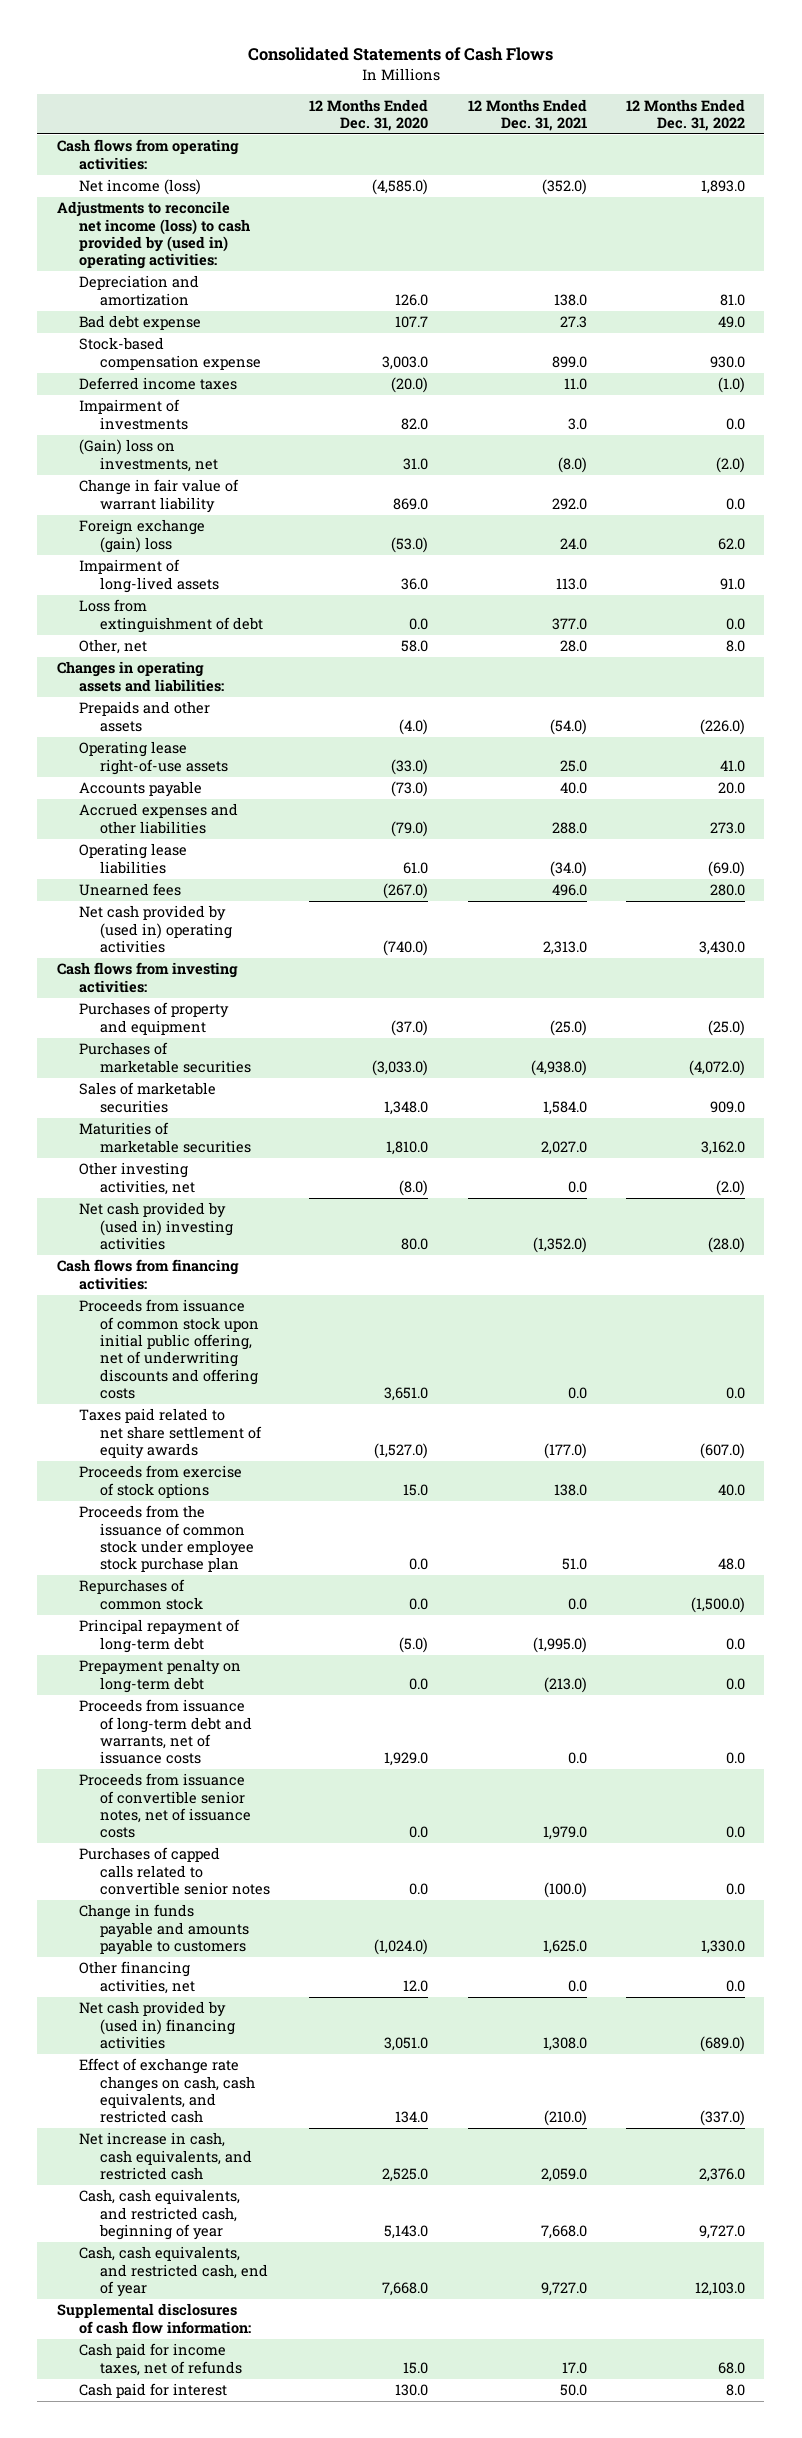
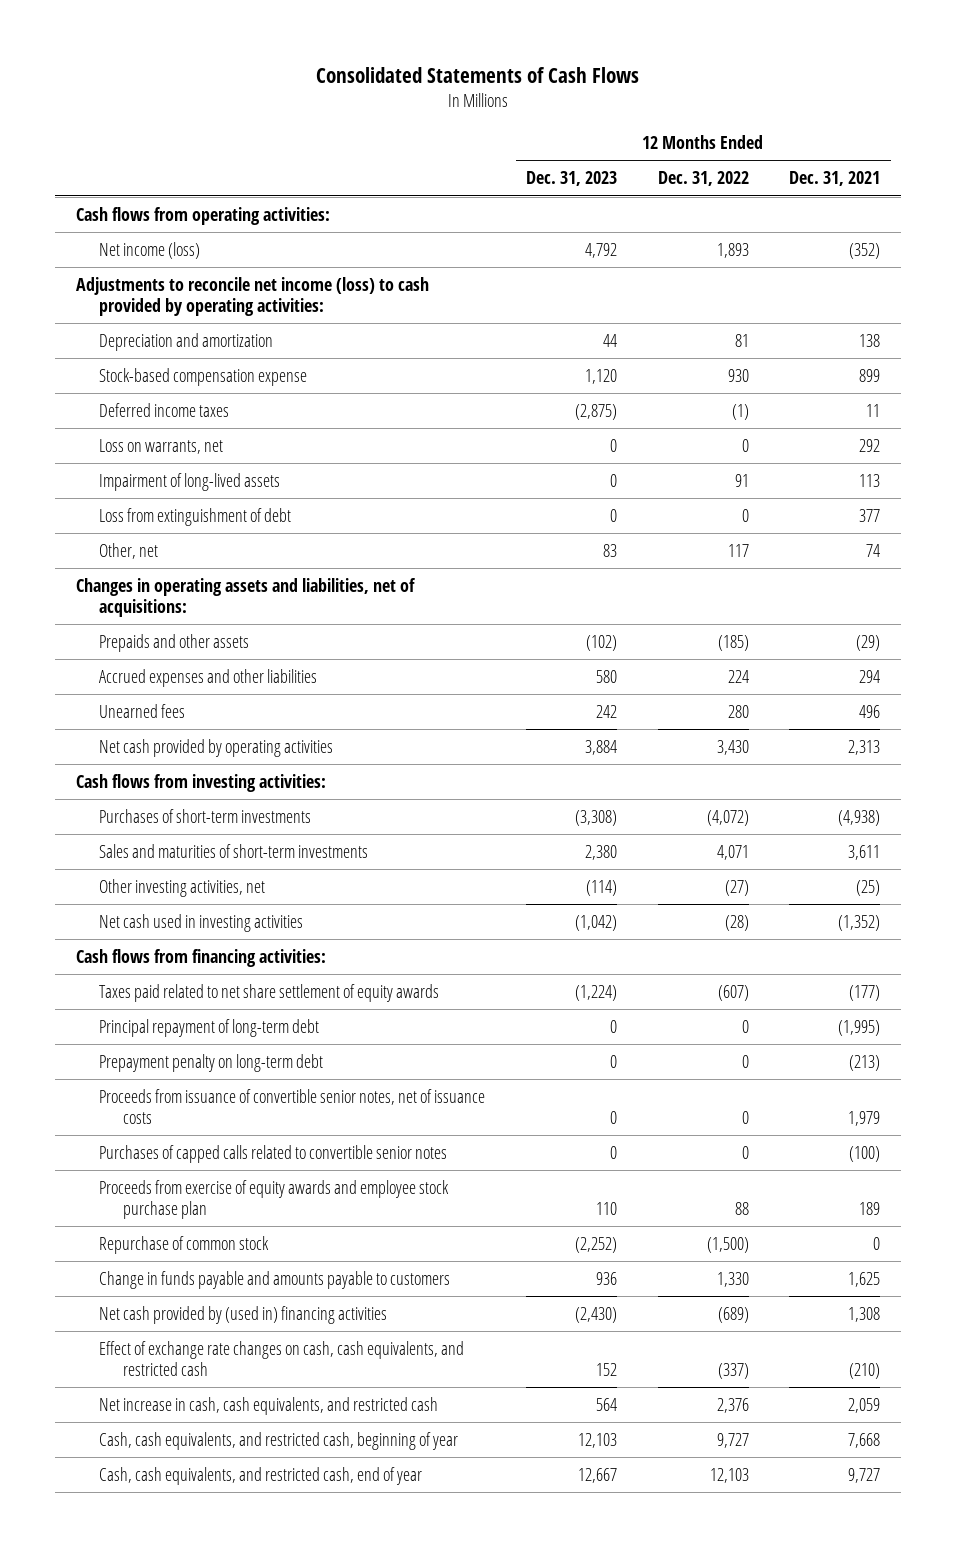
- | 12 Months Ended Dec. 31, 2020 | 12 Months Ended Dec. 31, 2021 | 12 Months Ended Dec. 31, 2022
+ | 12 Months Ended Dec. 31, 2023 | 12 Months Ended Dec. 31, 2022 | 12 Months Ended Dec. 31, 2021
- Net income (loss) | (4,585.0) | (352.0) | 1,893.0
- Adjustments to reconcile net income (loss) to cash provided by (used in) operating activities:
- Depreciation and amortization | 126.0 | 138.0 | 81.0
- Bad debt expense | 107.7 | 27.3 | 49.0
- Stock-based compensation expense | 3,003.0 | 899.0 | 930.0
- Deferred income taxes | (20.0) | 11.0 | (1.0)
- Impairment of investments | 82.0 | 3.0 | 0.0
- (Gain) loss on investments, net | 31.0 | (8.0) | (2.0)
- Change in fair value of warrant liability | 869.0 | 292.0 | 0.0
- Foreign exchange (gain) loss | (53.0) | 24.0 | 62.0
- Impairment of long-lived assets | 36.0 | 113.0 | 91.0
- Loss from extinguishment of debt | 0.0 | 377.0 | 0.0
- Other, net | 58.0 | 28.0 | 8.0
- Changes in operating assets and liabilities:
- Prepaids and other assets | (4.0) | (54.0) | (226.0)
- Operating lease right-of-use assets | (33.0) | 25.0 | 41.0
- Accounts payable | (73.0) | 40.0 | 20.0
- Accrued expenses and other liabilities | (79.0) | 288.0 | 273.0
- Operating lease liabilities | 61.0 | (34.0) | (69.0)
- Unearned fees | (267.0) | 496.0 | 280.0
- Net cash provided by (used in) operating activities | (740.0) | 2,313.0 | 3,430.0
+ Net income (loss) | 4,792 | 1,893 | (352)
+ Adjustments to reconcile net income (loss) to cash provided by operating activities:
+ Depreciation and amortization | 44 | 81 | 138
+ Stock-based compensation expense | 1,120 | 930 | 899
+ Deferred income taxes | (2,875) | (1) | 11
+ Loss on warrants, net | 0 | 0 | 292
+ Impairment of long-lived assets | 0 | 91 | 113
+ Loss from extinguishment of debt | 0 | 0 | 377
+ Other, net | 83 | 117 | 74
+ Changes in operating assets and liabilities, net of acquisitions:
+ Prepaids and other assets | (102) | (185) | (29)
+ Accrued expenses and other liabilities | 580 | 224 | 294
+ Unearned fees | 242 | 280 | 496
+ Net cash provided by operating activities | 3,884 | 3,430 | 2,313
- Purchases of property and equipment | (37.0) | (25.0) | (25.0)
- Purchases of marketable securities | (3,033.0) | (4,938.0) | (4,072.0)
- Sales of marketable securities | 1,348.0 | 1,584.0 | 909.0
- Maturities of marketable securities | 1,810.0 | 2,027.0 | 3,162.0
- Other investing activities, net | (8.0) | 0.0 | (2.0)
- Net cash provided by (used in) investing activities | 80.0 | (1,352.0) | (28.0)
+ Purchases of short-term investments | (3,308) | (4,072) | (4,938)
+ Sales and maturities of short-term investments | 2,380 | 4,071 | 3,611
+ Other investing activities, net | (114) | (27) | (25)
+ Net cash used in investing activities | (1,042) | (28) | (1,352)
- Proceeds from issuance of common stock upon initial public offering, net of underwriting discounts and offering costs | 3,651.0 | 0.0 | 0.0
- Taxes paid related to net share settlement of equity awards | (1,527.0) | (177.0) | (607.0)
- Proceeds from exercise of stock options | 15.0 | 138.0 | 40.0
- Proceeds from the issuance of common stock under employee stock purchase plan | 0.0 | 51.0 | 48.0
- Repurchases of common stock | 0.0 | 0.0 | (1,500.0)
- Principal repayment of long-term debt | (5.0) | (1,995.0) | 0.0
- Prepayment penalty on long-term debt | 0.0 | (213.0) | 0.0
- Proceeds from issuance of long-term debt and warrants, net of issuance costs | 1,929.0 | 0.0 | 0.0
- Proceeds from issuance of convertible senior notes, net of issuance costs | 0.0 | 1,979.0 | 0.0
- Purchases of capped calls related to convertible senior notes | 0.0 | (100.0) | 0.0
- Change in funds payable and amounts payable to customers | (1,024.0) | 1,625.0 | 1,330.0
- Other financing activities, net | 12.0 | 0.0 | 0.0
- Net cash provided by (used in) financing activities | 3,051.0 | 1,308.0 | (689.0)
- Effect of exchange rate changes on cash, cash equivalents, and restricted cash | 134.0 | (210.0) | (337.0)
- Net increase in cash, cash equivalents, and restricted cash | 2,525.0 | 2,059.0 | 2,376.0
- Cash, cash equivalents, and restricted cash, beginning of year | 5,143.0 | 7,668.0 | 9,727.0
- Cash, cash equivalents, and restricted cash, end of year | 7,668.0 | 9,727.0 | 12,103.0
- Supplemental disclosures of cash flow information:
- Cash paid for income taxes, net of refunds | 15.0 | 17.0 | 68.0
- Cash paid for interest | 130.0 | 50.0 | 8.0
+ Taxes paid related to net share settlement of equity awards | (1,224) | (607) | (177)
+ Principal repayment of long-term debt | 0 | 0 | (1,995)
+ Prepayment penalty on long-term debt | 0 | 0 | (213)
+ Proceeds from issuance of convertible senior notes, net of issuance costs | 0 | 0 | 1,979
+ Purchases of capped calls related to convertible senior notes | 0 | 0 | (100)
+ Proceeds from exercise of equity awards and employee stock purchase plan | 110 | 88 | 189
+ Repurchase of common stock | (2,252) | (1,500) | 0
+ Change in funds payable and amounts payable to customers | 936 | 1,330 | 1,625
+ Net cash provided by (used in) financing activities | (2,430) | (689) | 1,308
+ Effect of exchange rate changes on cash, cash equivalents, and restricted cash | 152 | (337) | (210)
+ Net increase in cash, cash equivalents, and restricted cash | 564 | 2,376 | 2,059
+ Cash, cash equivalents, and restricted cash, beginning of year | 12,103 | 9,727 | 7,668
+ Cash, cash equivalents, and restricted cash, end of year | 12,667 | 12,103 | 9,727

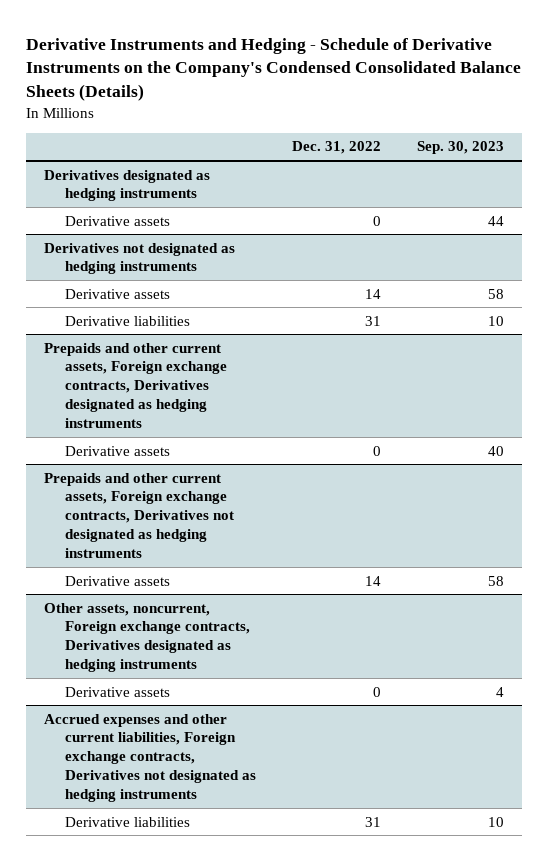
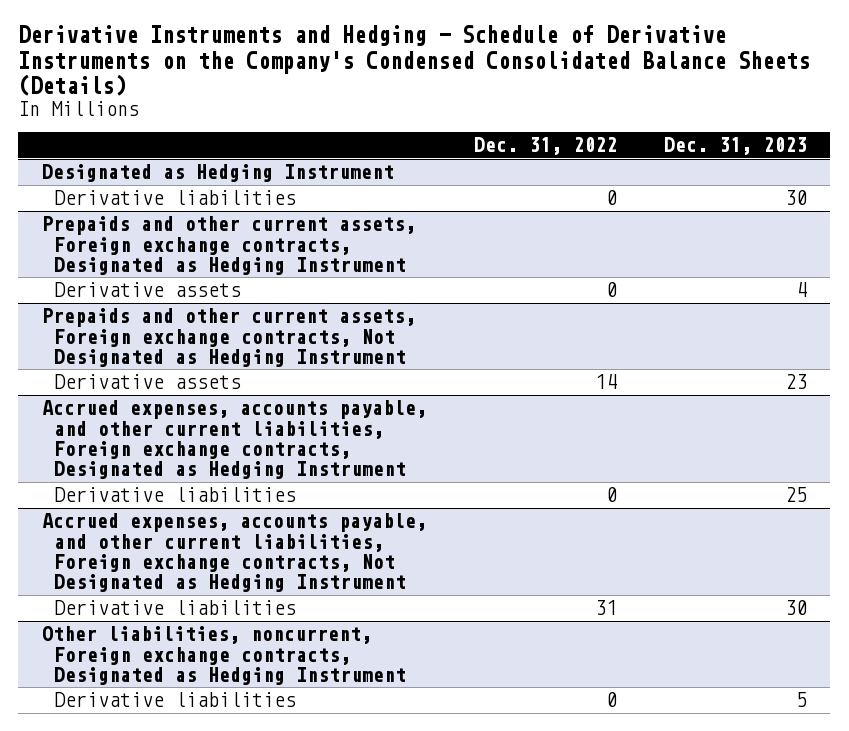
- | Dec. 31, 2022 | Sep. 30, 2023
+ | Dec. 31, 2022 | Dec. 31, 2023
- Derivatives designated as hedging instruments
- Derivative assets | 0 | 44
- Derivatives not designated as hedging instruments
- Derivative assets | 14 | 58
- Derivative liabilities | 31 | 10
- Prepaids and other current assets, Foreign exchange contracts, Derivatives designated as hedging instruments
+ Designated as Hedging Instrument
+ Derivative liabilities | 0 | 30
+ Prepaids and other current assets, Foreign exchange contracts, Designated as Hedging Instrument
- Prepaids and other current assets, Foreign exchange contracts, Derivatives not designated as hedging instruments
+ Prepaids and other current assets, Foreign exchange contracts, Not Designated as Hedging Instrument
- Other assets, noncurrent, Foreign exchange contracts, Derivatives designated as hedging instruments
- Derivative assets | 0 | 4
- Accrued expenses and other current liabilities, Foreign exchange contracts, Derivatives not designated as hedging instruments
+ Accrued expenses, accounts payable, and other current liabilities, Foreign exchange contracts, Designated as Hedging Instrument
+ Derivative liabilities | 0 | 25
+ Accrued expenses, accounts payable, and other current liabilities, Foreign exchange contracts, Not Designated as Hedging Instrument
+ Other liabilities, noncurrent, Foreign exchange contracts, Designated as Hedging Instrument
+ Derivative liabilities | 0 | 5

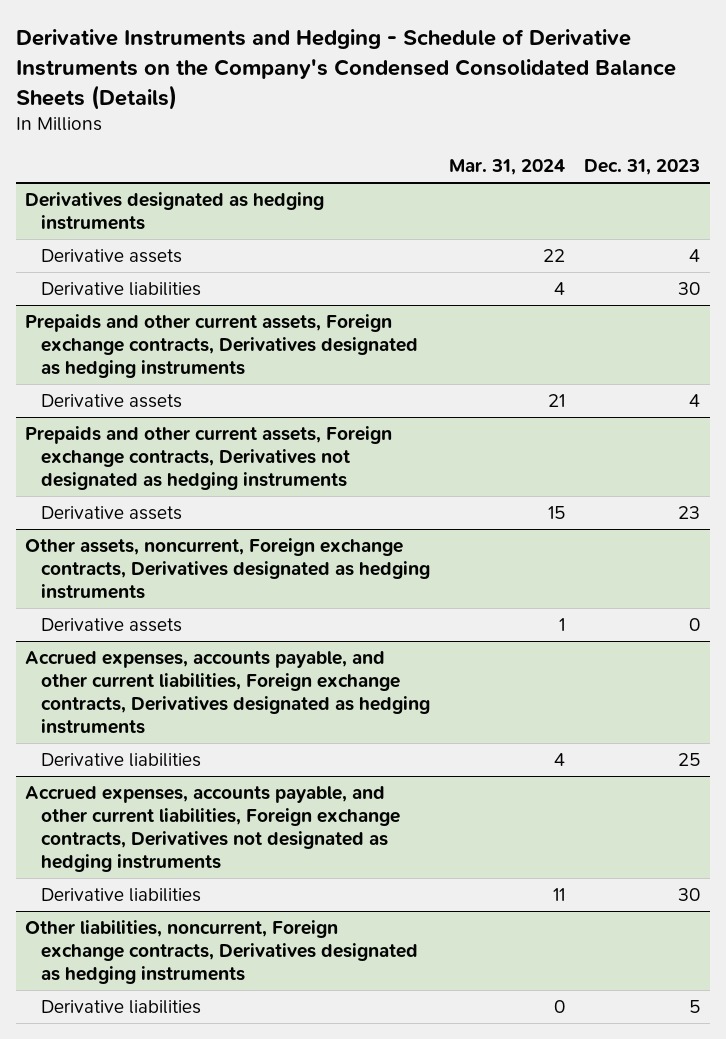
- | Dec. 31, 2022 | Dec. 31, 2023
+ | Mar. 31, 2024 | Dec. 31, 2023
- Designated as Hedging Instrument
+ Derivatives designated as hedging instruments
+ Derivative assets | 22 | 4
- Prepaids and other current assets, Foreign exchange contracts, Designated as Hedging Instrument
+ Prepaids and other current assets, Foreign exchange contracts, Derivatives designated as hedging instruments
- Prepaids and other current assets, Foreign exchange contracts, Not Designated as Hedging Instrument
+ Prepaids and other current assets, Foreign exchange contracts, Derivatives not designated as hedging instruments
- Accrued expenses, accounts payable, and other current liabilities, Foreign exchange contracts, Designated as Hedging Instrument
+ Other assets, noncurrent, Foreign exchange contracts, Derivatives designated as hedging instruments
+ Derivative assets | 1 | 0
+ Accrued expenses, accounts payable, and other current liabilities, Foreign exchange contracts, Derivatives designated as hedging instruments
- Accrued expenses, accounts payable, and other current liabilities, Foreign exchange contracts, Not Designated as Hedging Instrument
+ Accrued expenses, accounts payable, and other current liabilities, Foreign exchange contracts, Derivatives not designated as hedging instruments
- Other liabilities, noncurrent, Foreign exchange contracts, Designated as Hedging Instrument
+ Other liabilities, noncurrent, Foreign exchange contracts, Derivatives designated as hedging instruments

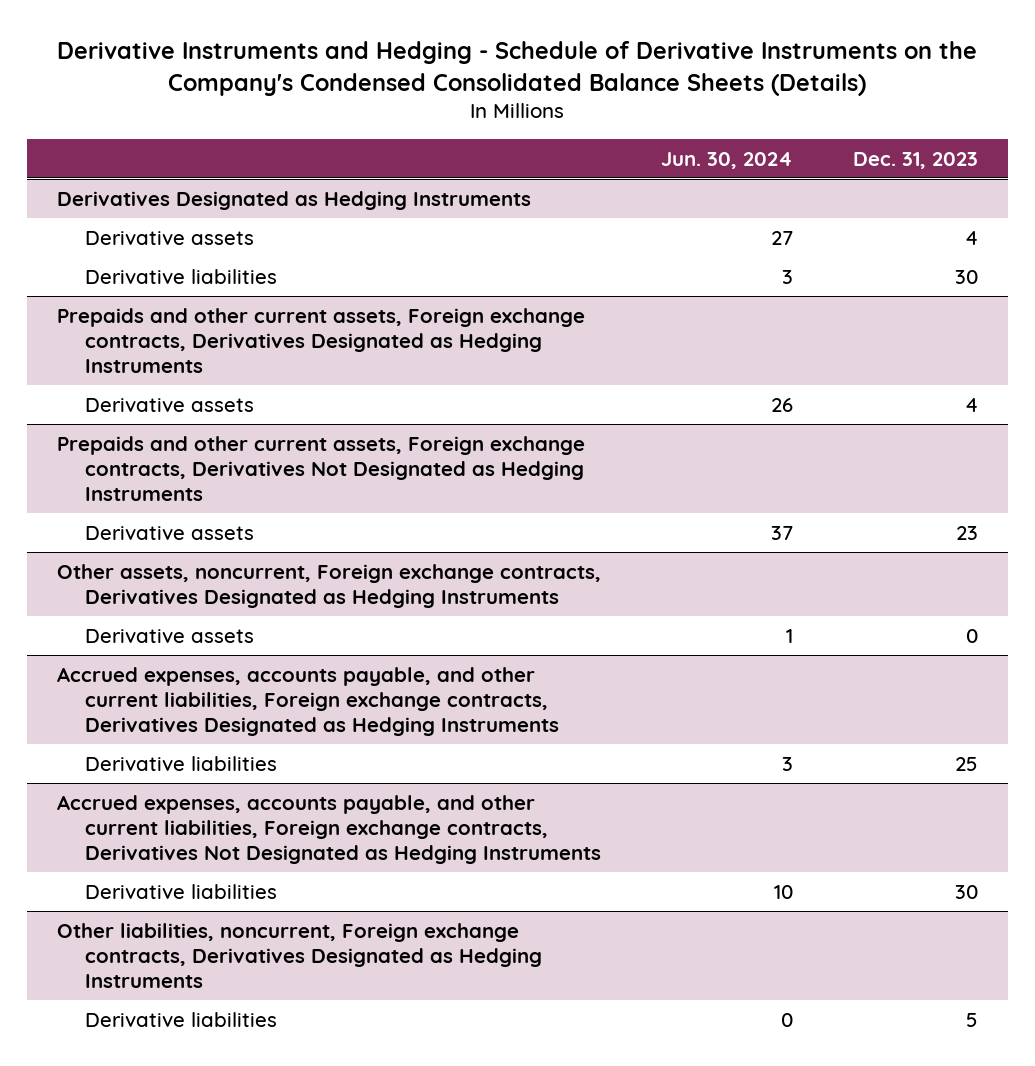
- | Mar. 31, 2024 | Dec. 31, 2023
+ | Jun. 30, 2024 | Dec. 31, 2023
- Derivatives designated as hedging instruments
+ Derivatives Designated as Hedging Instruments
- Prepaids and other current assets, Foreign exchange contracts, Derivatives designated as hedging instruments
+ Prepaids and other current assets, Foreign exchange contracts, Derivatives Designated as Hedging Instruments
- Prepaids and other current assets, Foreign exchange contracts, Derivatives not designated as hedging instruments
+ Prepaids and other current assets, Foreign exchange contracts, Derivatives Not Designated as Hedging Instruments
- Other assets, noncurrent, Foreign exchange contracts, Derivatives designated as hedging instruments
+ Other assets, noncurrent, Foreign exchange contracts, Derivatives Designated as Hedging Instruments
- Accrued expenses, accounts payable, and other current liabilities, Foreign exchange contracts, Derivatives designated as hedging instruments
+ Accrued expenses, accounts payable, and other current liabilities, Foreign exchange contracts, Derivatives Designated as Hedging Instruments
- Accrued expenses, accounts payable, and other current liabilities, Foreign exchange contracts, Derivatives not designated as hedging instruments
+ Accrued expenses, accounts payable, and other current liabilities, Foreign exchange contracts, Derivatives Not Designated as Hedging Instruments
- Other liabilities, noncurrent, Foreign exchange contracts, Derivatives designated as hedging instruments
+ Other liabilities, noncurrent, Foreign exchange contracts, Derivatives Designated as Hedging Instruments

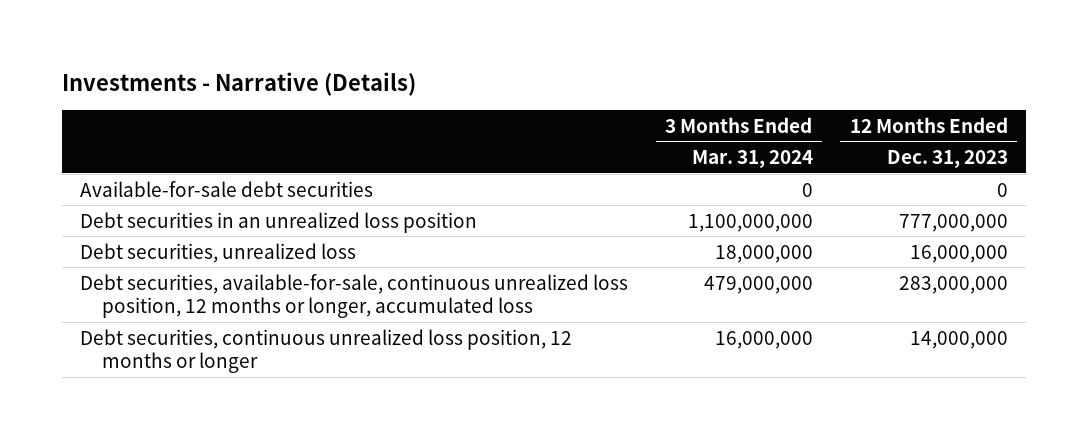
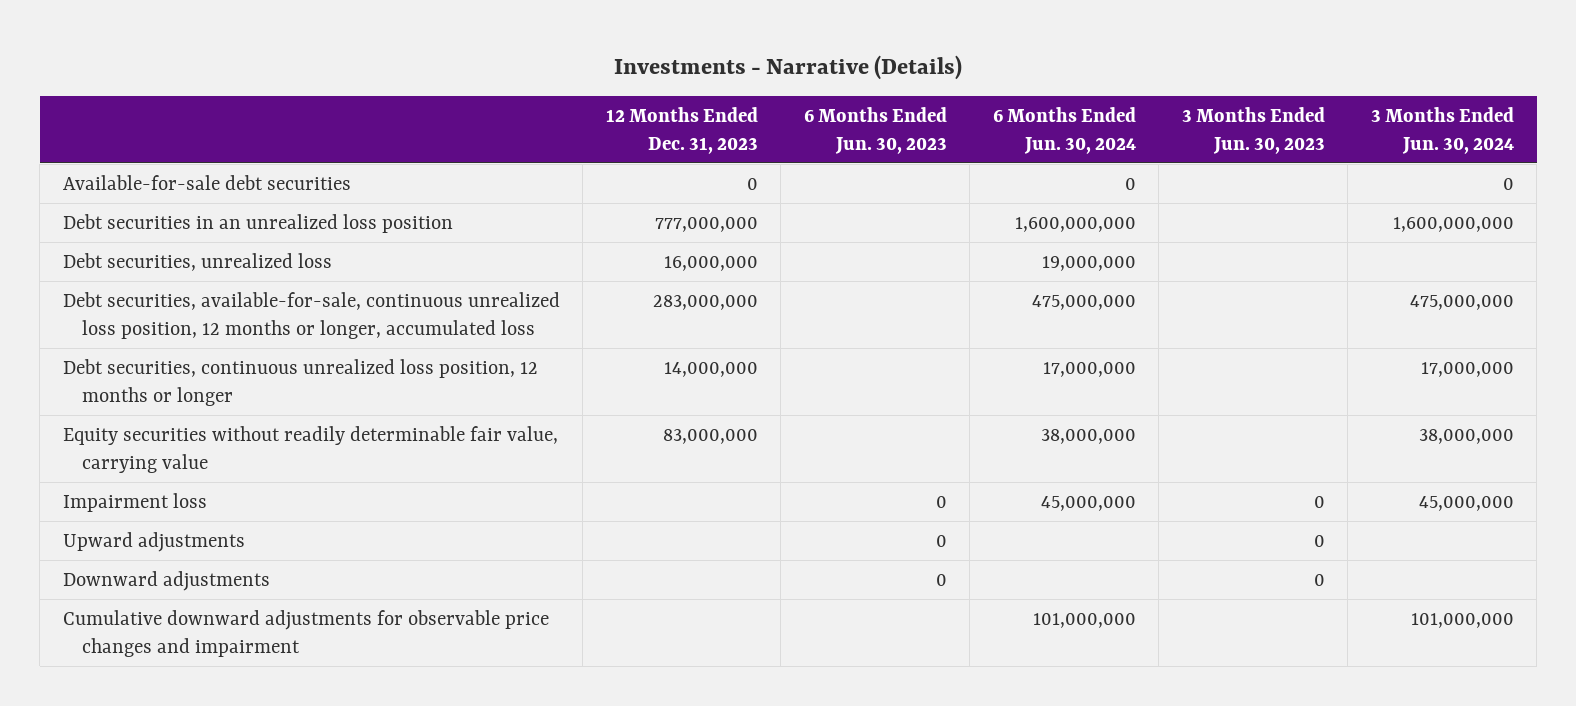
- | 3 Months Ended Mar. 31, 2024 | 12 Months Ended Dec. 31, 2023
+ | 12 Months Ended Dec. 31, 2023 | 6 Months Ended Jun. 30, 2023 | 6 Months Ended Jun. 30, 2024 | 3 Months Ended Jun. 30, 2023 | 3 Months Ended Jun. 30, 2024
+ Equity securities without readily determinable fair value, carrying value | 83,000,000 | | 38,000,000 | | 38,000,000
+ Impairment loss | | 0 | 45,000,000 | 0 | 45,000,000
+ Upward adjustments | | 0 | | 0 |
+ Downward adjustments | | 0 | | 0 |
+ Cumulative downward adjustments for observable price changes and impairment | | | 101,000,000 | | 101,000,000

